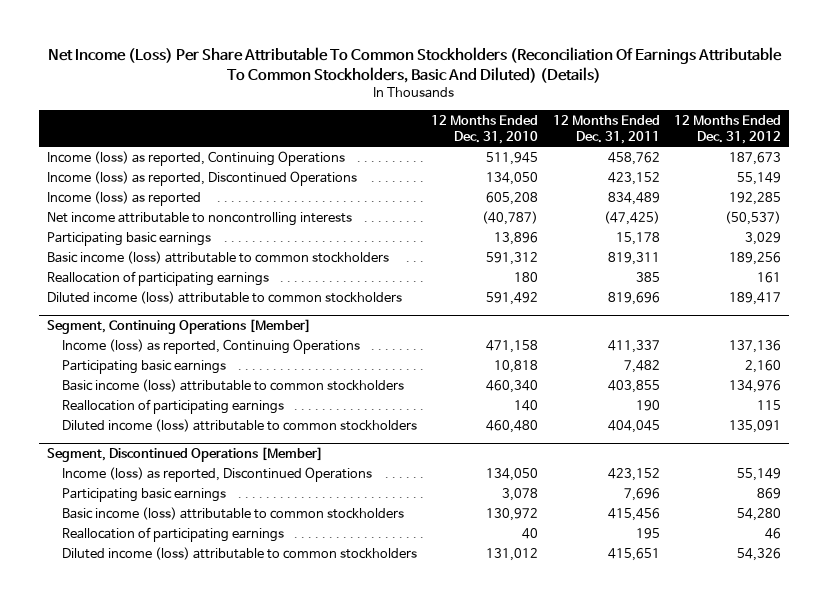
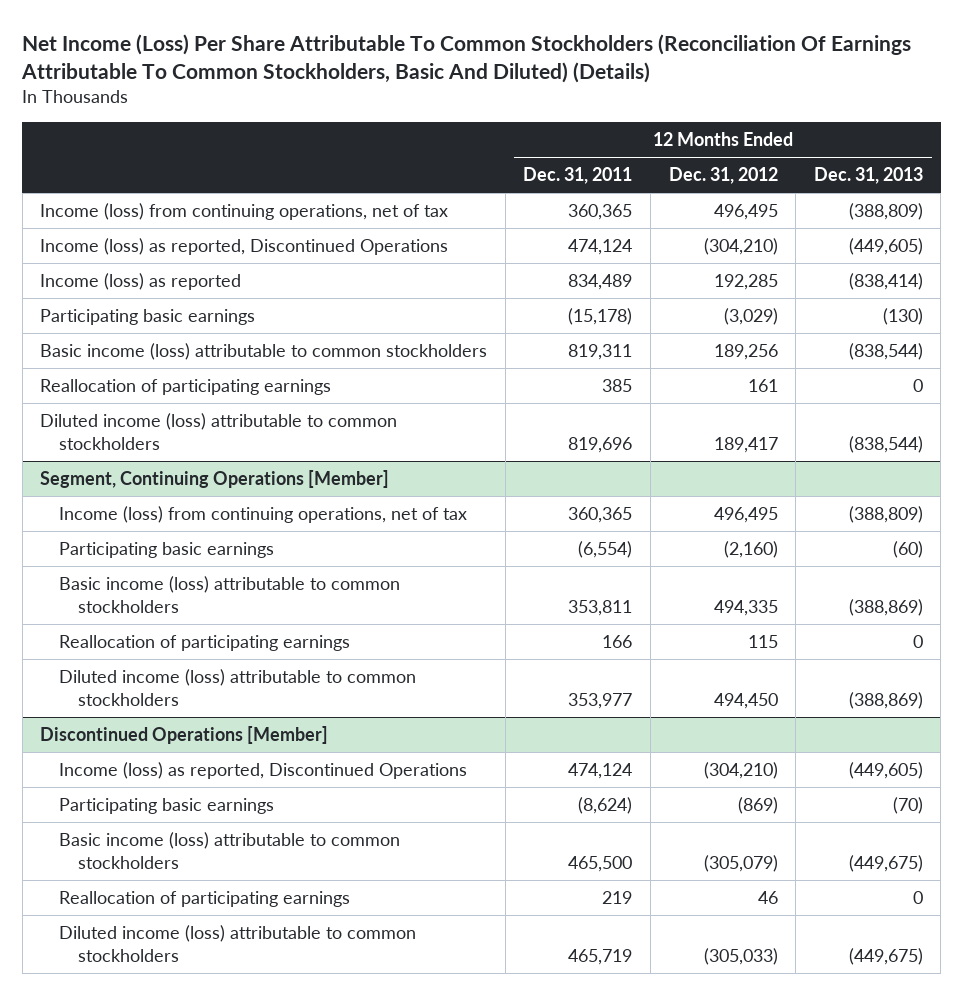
- | 12 Months Ended Dec. 31, 2010 | 12 Months Ended Dec. 31, 2011 | 12 Months Ended Dec. 31, 2012
+ | 12 Months Ended Dec. 31, 2011 | 12 Months Ended Dec. 31, 2012 | 12 Months Ended Dec. 31, 2013
- Income (loss) as reported, Continuing Operations | 511,945 | 458,762 | 187,673
- Income (loss) as reported, Discontinued Operations | 134,050 | 423,152 | 55,149
+ Income (loss) from continuing operations, net of tax | 360,365 | 496,495 | (388,809)
+ Income (loss) as reported, Discontinued Operations | 474,124 | (304,210) | (449,605)
- Net income attributable to noncontrolling interests | (40,787) | (47,425) | (50,537)
- Participating basic earnings | 13,896 | 15,178 | 3,029
+ Participating basic earnings | (15,178) | (3,029) | (130)
@ Segment, Continuing Operations [Member]
- Income (loss) as reported, Continuing Operations | 471,158 | 411,337 | 137,136
- Participating basic earnings | 10,818 | 7,482 | 2,160
- Basic income (loss) attributable to common stockholders | 460,340 | 403,855 | 134,976
- Reallocation of participating earnings | 140 | 190 | 115
- Diluted income (loss) attributable to common stockholders | 460,480 | 404,045 | 135,091
- Segment, Discontinued Operations [Member]
- Income (loss) as reported, Discontinued Operations | 134,050 | 423,152 | 55,149
- Participating basic earnings | 3,078 | 7,696 | 869
- Basic income (loss) attributable to common stockholders | 130,972 | 415,456 | 54,280
- Reallocation of participating earnings | 40 | 195 | 46
- Diluted income (loss) attributable to common stockholders | 131,012 | 415,651 | 54,326
@ Segment, Continuing Operations [Member]
+ Income (loss) from continuing operations, net of tax | 360,365 | 496,495 | (388,809)
+ Participating basic earnings | (6,554) | (2,160) | (60)
+ Basic income (loss) attributable to common stockholders | 353,811 | 494,335 | (388,869)
+ Reallocation of participating earnings | 166 | 115 | 0
+ Diluted income (loss) attributable to common stockholders | 353,977 | 494,450 | (388,869)
+ Discontinued Operations [Member]
+ Income (loss) as reported, Discontinued Operations | 474,124 | (304,210) | (449,605)
+ Participating basic earnings | (8,624) | (869) | (70)
+ Basic income (loss) attributable to common stockholders | 465,500 | (305,079) | (449,675)
+ Reallocation of participating earnings | 219 | 46 | 0
+ Diluted income (loss) attributable to common stockholders | 465,719 | (305,033) | (449,675)

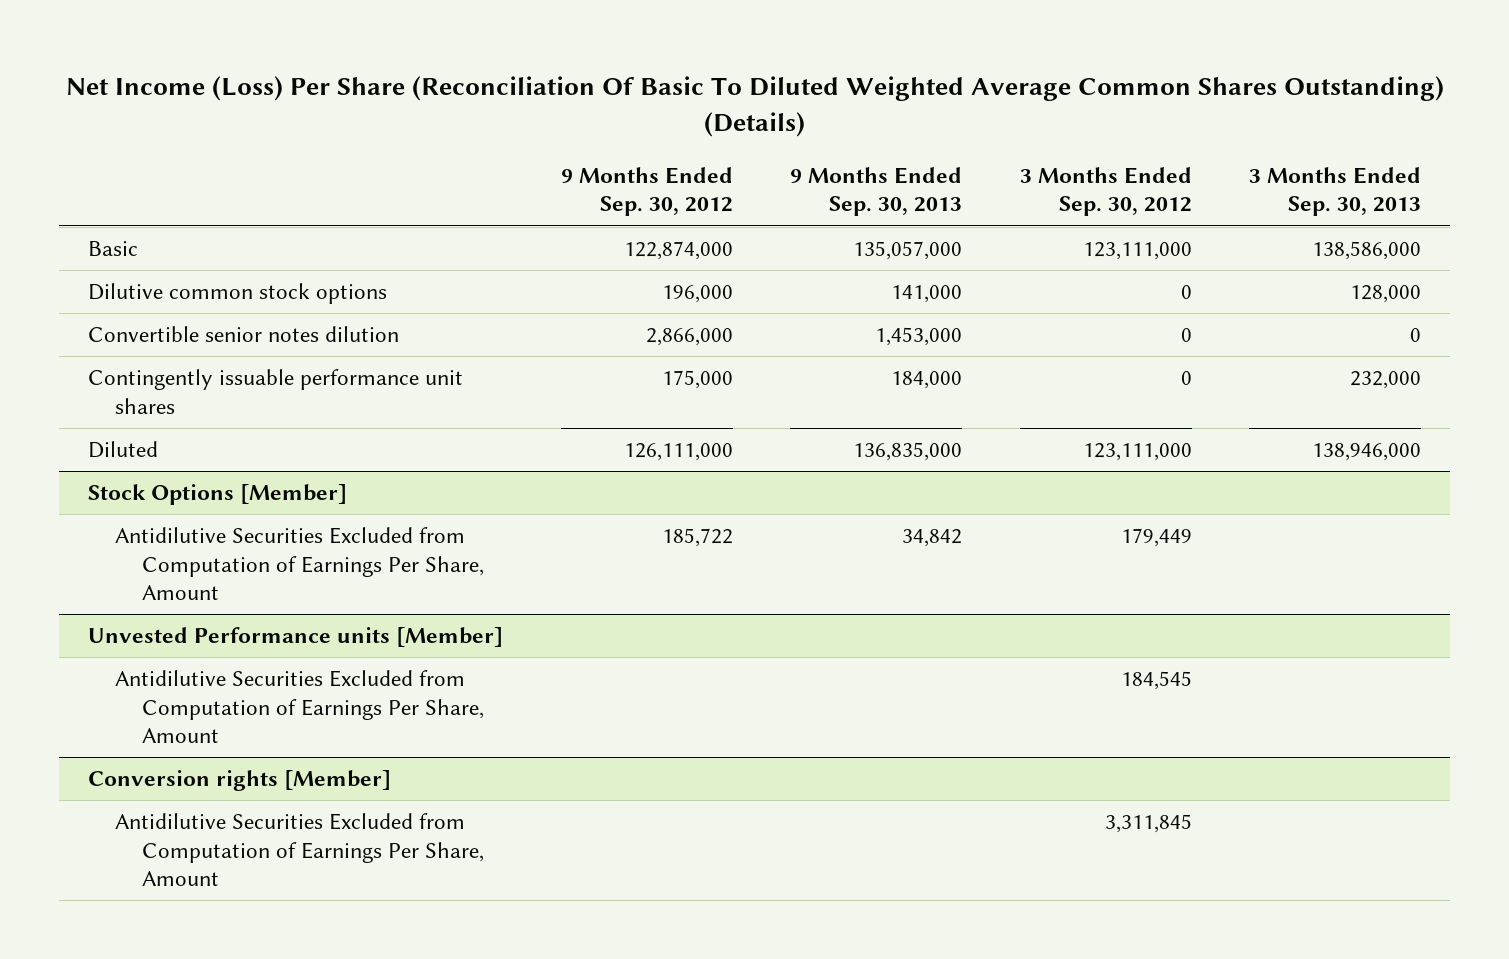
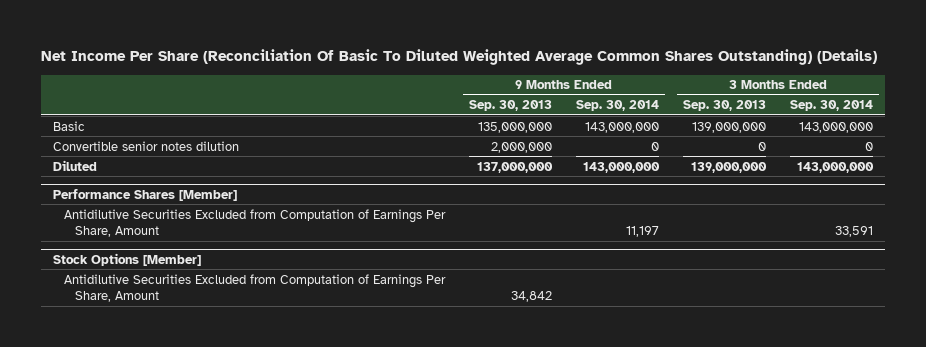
- Net Income (Loss) Per Share (Reconciliation Of Basic To Diluted Weighted Average Common Shares Outstanding) (Details)
+ Net Income Per Share (Reconciliation Of Basic To Diluted Weighted Average Common Shares Outstanding) (Details)
- | 9 Months Ended Sep. 30, 2012 | 9 Months Ended Sep. 30, 2013 | 3 Months Ended Sep. 30, 2012 | 3 Months Ended Sep. 30, 2013
+ | 9 Months Ended Sep. 30, 2013 | 9 Months Ended Sep. 30, 2014 | 3 Months Ended Sep. 30, 2013 | 3 Months Ended Sep. 30, 2014
- Basic | 122,874,000 | 135,057,000 | 123,111,000 | 138,586,000
- Dilutive common stock options | 196,000 | 141,000 | 0 | 128,000
- Convertible senior notes dilution | 2,866,000 | 1,453,000 | 0 | 0
- Contingently issuable performance unit shares | 175,000 | 184,000 | 0 | 232,000
- Diluted | 126,111,000 | 136,835,000 | 123,111,000 | 138,946,000
+ Basic | 135,000,000 | 143,000,000 | 139,000,000 | 143,000,000
+ Convertible senior notes dilution | 2,000,000 | 0 | 0 | 0
+ Diluted | 137,000,000 | 143,000,000 | 139,000,000 | 143,000,000
+ Performance Shares [Member]
+ Antidilutive Securities Excluded from Computation of Earnings Per Share, Amount | | 11,197 | | 33,591
- Unvested Performance units [Member]
- Antidilutive Securities Excluded from Computation of Earnings Per Share, Amount | | | 184,545 |
- Conversion rights [Member]
- Antidilutive Securities Excluded from Computation of Earnings Per Share, Amount | | | 3,311,845 |

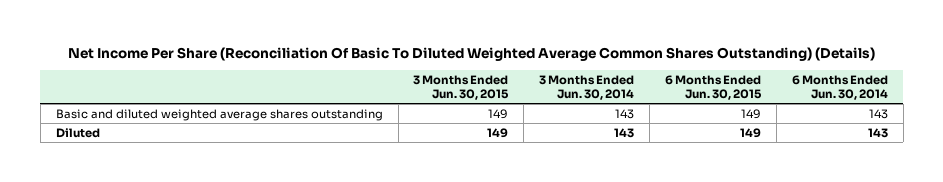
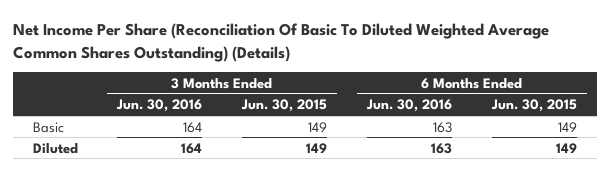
- | 3 Months Ended Jun. 30, 2015 | 3 Months Ended Jun. 30, 2014 | 6 Months Ended Jun. 30, 2015 | 6 Months Ended Jun. 30, 2014
+ | 3 Months Ended Jun. 30, 2016 | 3 Months Ended Jun. 30, 2015 | 6 Months Ended Jun. 30, 2016 | 6 Months Ended Jun. 30, 2015
- Basic and diluted weighted average shares outstanding | 149 | 143 | 149 | 143
+ Basic | 164 | 149 | 163 | 149

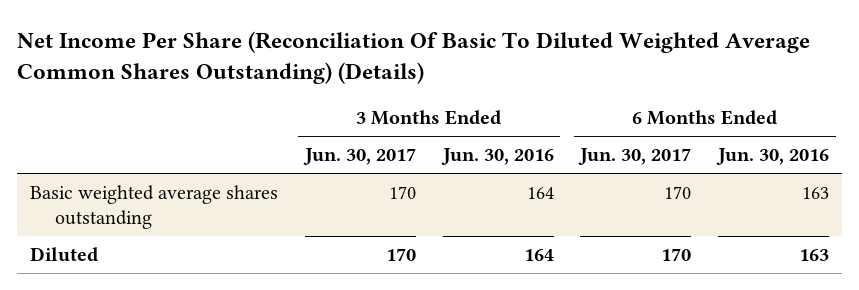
- | 3 Months Ended Jun. 30, 2016 | 3 Months Ended Jun. 30, 2015 | 6 Months Ended Jun. 30, 2016 | 6 Months Ended Jun. 30, 2015
+ | 3 Months Ended Jun. 30, 2017 | 3 Months Ended Jun. 30, 2016 | 6 Months Ended Jun. 30, 2017 | 6 Months Ended Jun. 30, 2016
- Basic | 164 | 149 | 163 | 149
+ Basic weighted average shares outstanding | 170 | 164 | 170 | 163

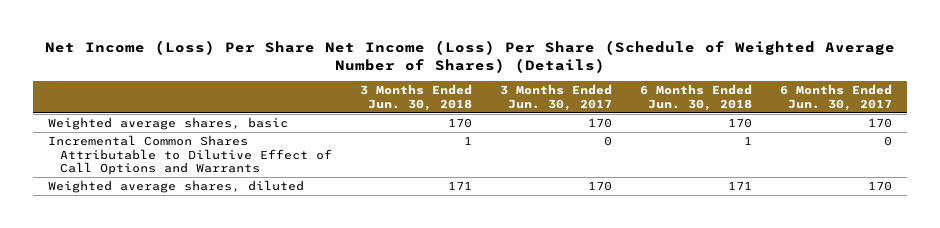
- Net Income Per Share (Reconciliation Of Basic To Diluted Weighted Average Common Shares Outstanding) (Details)
+ Net Income (Loss) Per Share Net Income (Loss) Per Share (Schedule of Weighted Average Number of Shares) (Details)
- | 3 Months Ended Jun. 30, 2017 | 3 Months Ended Jun. 30, 2016 | 6 Months Ended Jun. 30, 2017 | 6 Months Ended Jun. 30, 2016
+ | 3 Months Ended Jun. 30, 2018 | 3 Months Ended Jun. 30, 2017 | 6 Months Ended Jun. 30, 2018 | 6 Months Ended Jun. 30, 2017
- Basic weighted average shares outstanding | 170 | 164 | 170 | 163
- Diluted | 170 | 164 | 170 | 163
+ Weighted average shares, basic | 170 | 170 | 170 | 170
+ Incremental Common Shares Attributable to Dilutive Effect of Call Options and Warrants | 1 | 0 | 1 | 0
+ Weighted average shares, diluted | 171 | 170 | 171 | 170

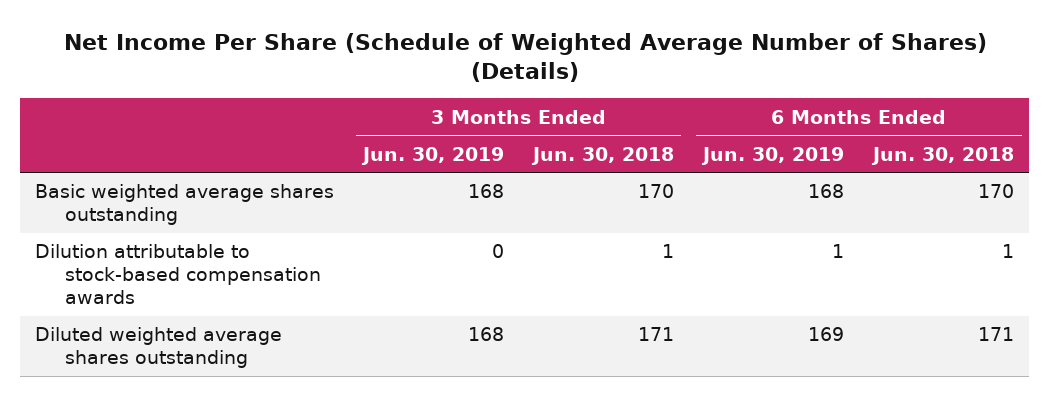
- Net Income (Loss) Per Share Net Income (Loss) Per Share (Schedule of Weighted Average Number of Shares) (Details)
+ Net Income Per Share (Schedule of Weighted Average Number of Shares) (Details)
- | 3 Months Ended Jun. 30, 2018 | 3 Months Ended Jun. 30, 2017 | 6 Months Ended Jun. 30, 2018 | 6 Months Ended Jun. 30, 2017
+ | 3 Months Ended Jun. 30, 2019 | 3 Months Ended Jun. 30, 2018 | 6 Months Ended Jun. 30, 2019 | 6 Months Ended Jun. 30, 2018
- Weighted average shares, basic | 170 | 170 | 170 | 170
- Incremental Common Shares Attributable to Dilutive Effect of Call Options and Warrants | 1 | 0 | 1 | 0
- Weighted average shares, diluted | 171 | 170 | 171 | 170
+ Basic weighted average shares outstanding | 168 | 170 | 168 | 170
+ Dilution attributable to stock-based compensation awards | 0 | 1 | 1 | 1
+ Diluted weighted average shares outstanding | 168 | 171 | 169 | 171

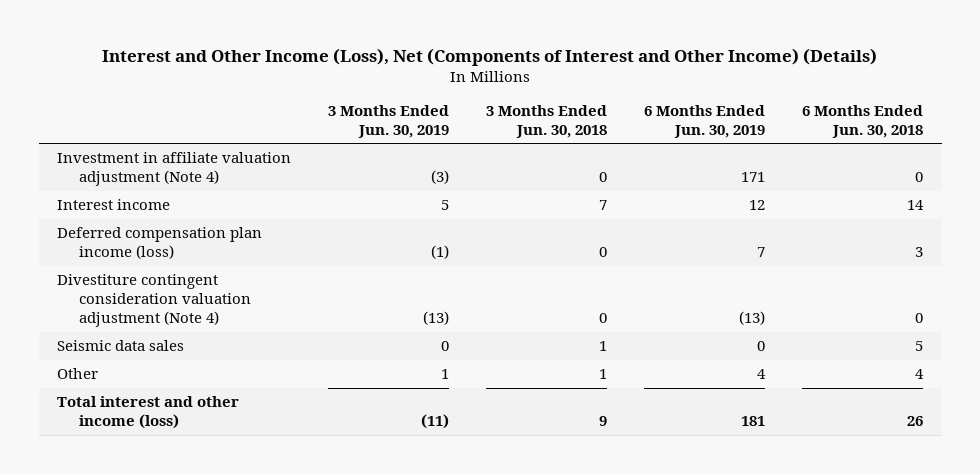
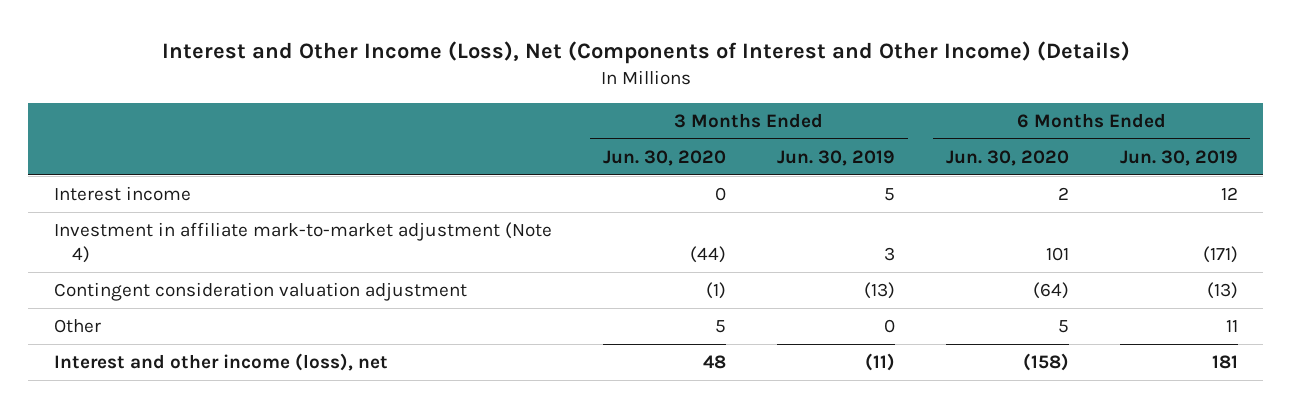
- | 3 Months Ended Jun. 30, 2019 | 3 Months Ended Jun. 30, 2018 | 6 Months Ended Jun. 30, 2019 | 6 Months Ended Jun. 30, 2018
+ | 3 Months Ended Jun. 30, 2020 | 3 Months Ended Jun. 30, 2019 | 6 Months Ended Jun. 30, 2020 | 6 Months Ended Jun. 30, 2019
- Investment in affiliate valuation adjustment (Note 4) | (3) | 0 | 171 | 0
- Deferred compensation plan income (loss) | (1) | 0 | 7 | 3
- Divestiture contingent consideration valuation adjustment (Note 4) | (13) | 0 | (13) | 0
- Seismic data sales | 0 | 1 | 0 | 5
- Other | 1 | 1 | 4 | 4
- Total interest and other income (loss) | (11) | 9 | 181 | 26
+ Investment in affiliate mark-to-market adjustment (Note 4) | (44) | 3 | 101 | (171)
+ Contingent consideration valuation adjustment | (1) | (13) | (64) | (13)
+ Other | 5 | 0 | 5 | 11
+ Interest and other income (loss), net | 48 | (11) | (158) | 181

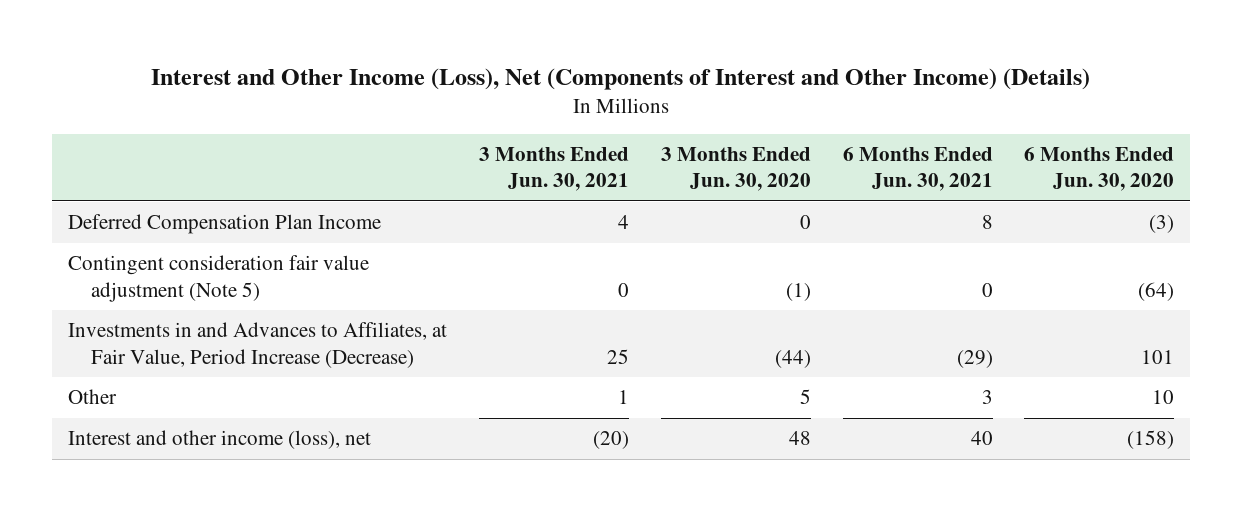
- | 3 Months Ended Jun. 30, 2020 | 3 Months Ended Jun. 30, 2019 | 6 Months Ended Jun. 30, 2020 | 6 Months Ended Jun. 30, 2019
+ | 3 Months Ended Jun. 30, 2021 | 3 Months Ended Jun. 30, 2020 | 6 Months Ended Jun. 30, 2021 | 6 Months Ended Jun. 30, 2020
- Interest income | 0 | 5 | 2 | 12
- Investment in affiliate mark-to-market adjustment (Note 4) | (44) | 3 | 101 | (171)
- Contingent consideration valuation adjustment | (1) | (13) | (64) | (13)
- Other | 5 | 0 | 5 | 11
+ Deferred Compensation Plan Income | 4 | 0 | 8 | (3)
+ Contingent consideration fair value adjustment (Note 5) | 0 | (1) | 0 | (64)
+ Investments in and Advances to Affiliates, at Fair Value, Period Increase (Decrease) | 25 | (44) | (29) | 101
+ Other | 1 | 5 | 3 | 10

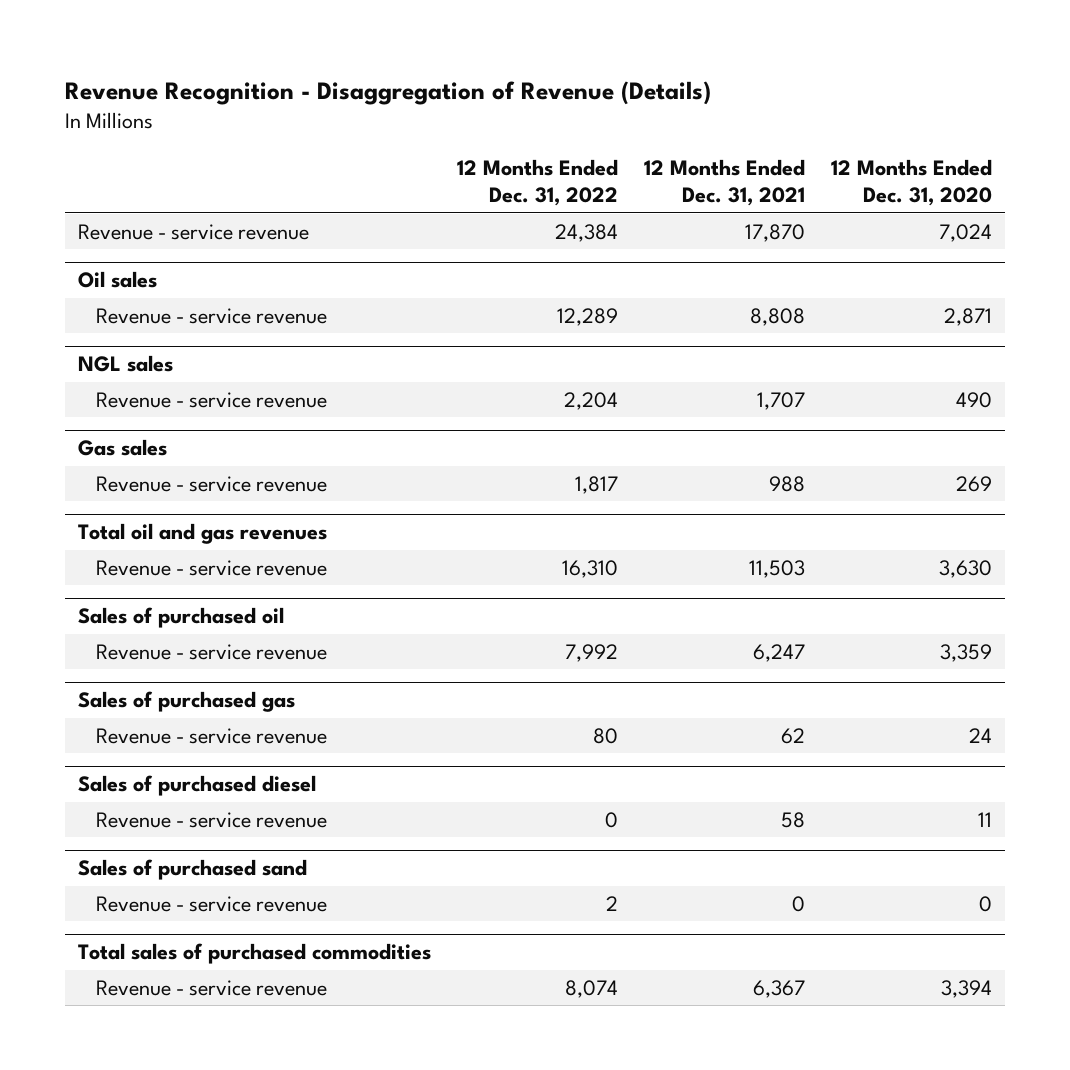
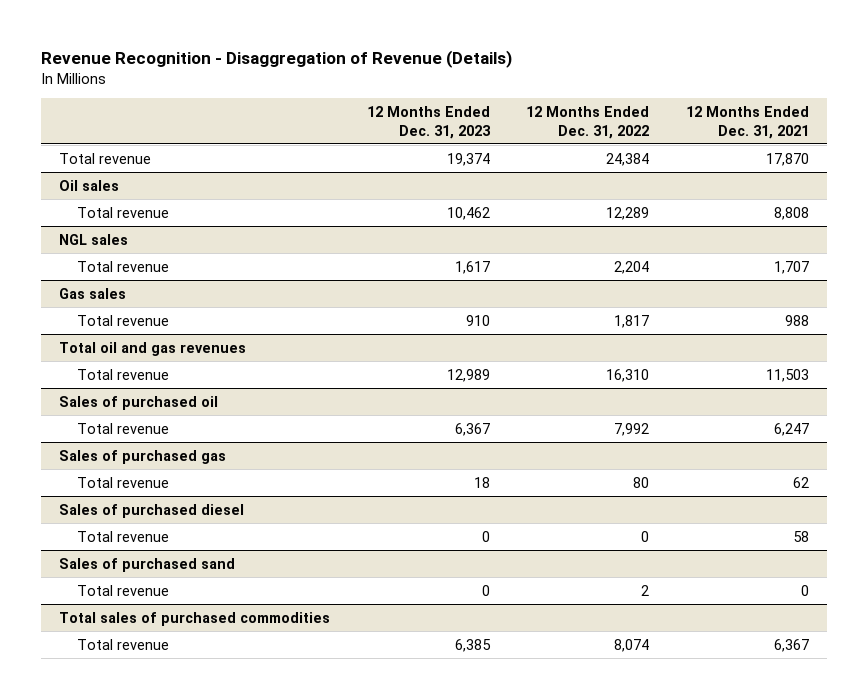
- | 12 Months Ended Dec. 31, 2022 | 12 Months Ended Dec. 31, 2021 | 12 Months Ended Dec. 31, 2020
+ | 12 Months Ended Dec. 31, 2023 | 12 Months Ended Dec. 31, 2022 | 12 Months Ended Dec. 31, 2021
- Revenue - service revenue | 24,384 | 17,870 | 7,024
+ Total revenue | 19,374 | 24,384 | 17,870
@ Oil sales
- Revenue - service revenue | 12,289 | 8,808 | 2,871
+ Total revenue | 10,462 | 12,289 | 8,808
@ NGL sales
- Revenue - service revenue | 2,204 | 1,707 | 490
+ Total revenue | 1,617 | 2,204 | 1,707
@ Gas sales
- Revenue - service revenue | 1,817 | 988 | 269
+ Total revenue | 910 | 1,817 | 988
@ Total oil and gas revenues
- Revenue - service revenue | 16,310 | 11,503 | 3,630
+ Total revenue | 12,989 | 16,310 | 11,503
@ Sales of purchased oil
- Revenue - service revenue | 7,992 | 6,247 | 3,359
+ Total revenue | 6,367 | 7,992 | 6,247
@ Sales of purchased gas
- Revenue - service revenue | 80 | 62 | 24
+ Total revenue | 18 | 80 | 62
@ Sales of purchased diesel
- Revenue - service revenue | 0 | 58 | 11
+ Total revenue | 0 | 0 | 58
@ Sales of purchased sand
- Revenue - service revenue | 2 | 0 | 0
+ Total revenue | 0 | 2 | 0
@ Total sales of purchased commodities
- Revenue - service revenue | 8,074 | 6,367 | 3,394
+ Total revenue | 6,385 | 8,074 | 6,367

